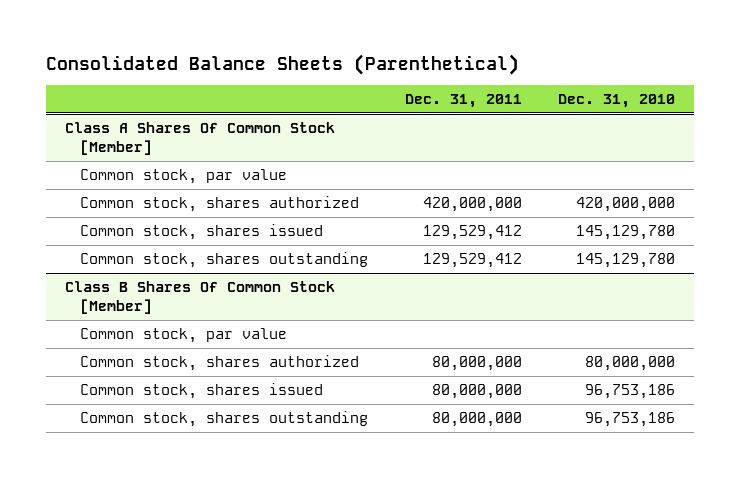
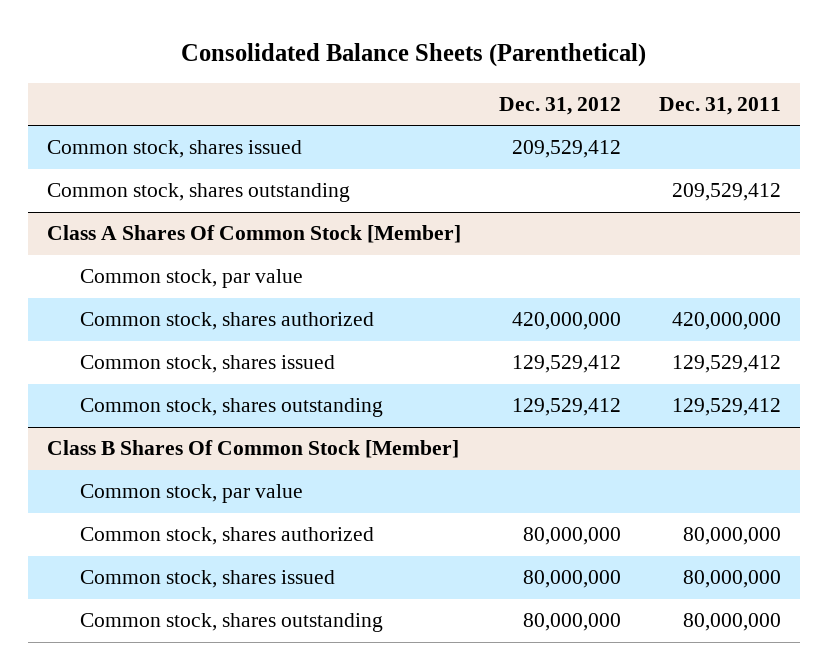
- | Dec. 31, 2011 | Dec. 31, 2010
+ | Dec. 31, 2012 | Dec. 31, 2011
+ Common stock, shares issued | 209,529,412 |
+ Common stock, shares outstanding | | 209,529,412

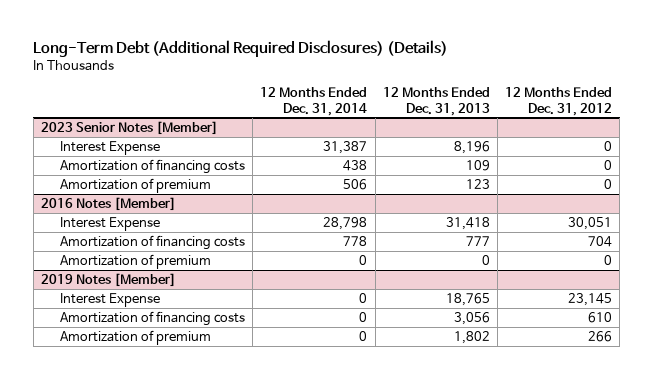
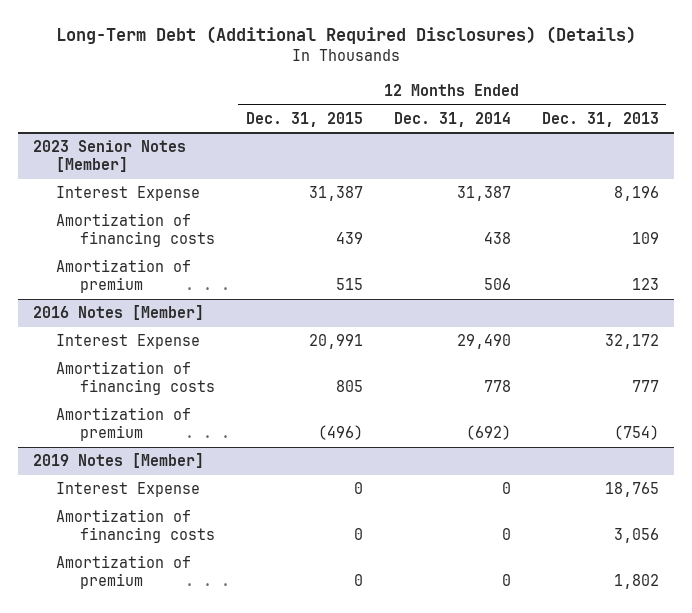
- | 12 Months Ended Dec. 31, 2014 | 12 Months Ended Dec. 31, 2013 | 12 Months Ended Dec. 31, 2012
+ | 12 Months Ended Dec. 31, 2015 | 12 Months Ended Dec. 31, 2014 | 12 Months Ended Dec. 31, 2013
@ 2016 Notes [Member]
- Interest Expense | 28,798 | 31,418 | 30,051
+ Interest Expense | 20,991 | 29,490 | 32,172
- Amortization of premium | 0 | 0 | 0
+ Amortization of premium | (496) | (692) | (754)

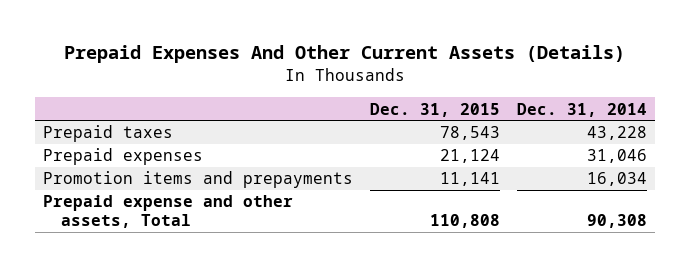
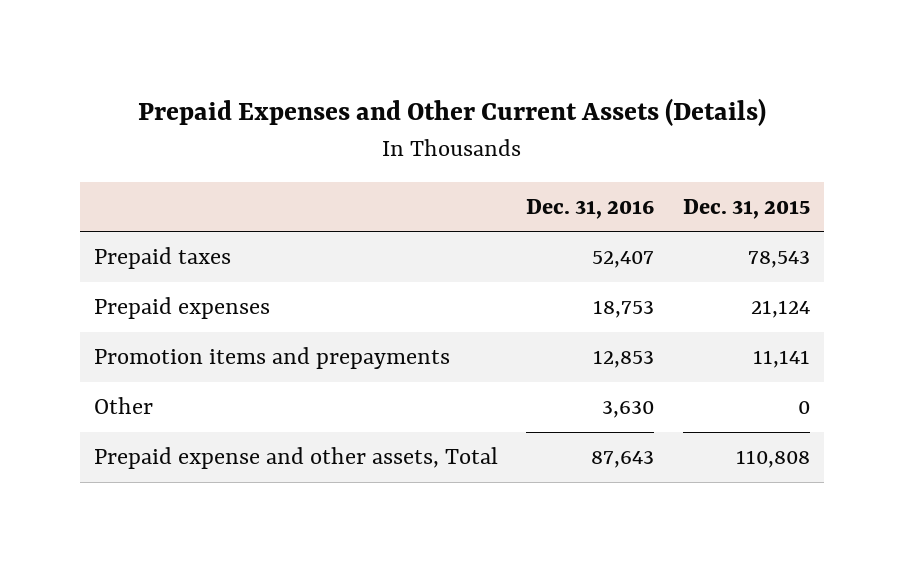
- Prepaid Expenses And Other Current Assets (Details)
+ Prepaid Expenses and Other Current Assets (Details)
- | Dec. 31, 2015 | Dec. 31, 2014
+ | Dec. 31, 2016 | Dec. 31, 2015
+ Other | 3,630 | 0

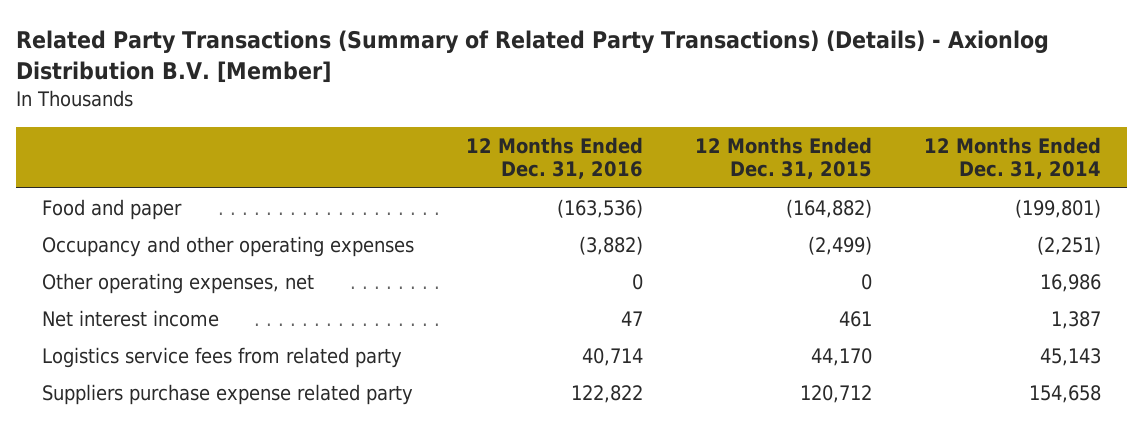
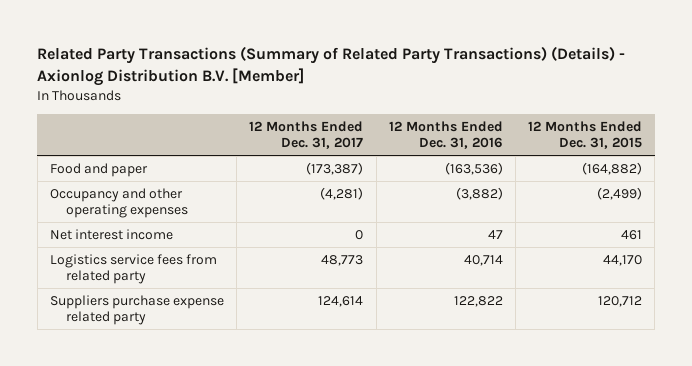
- | 12 Months Ended Dec. 31, 2016 | 12 Months Ended Dec. 31, 2015 | 12 Months Ended Dec. 31, 2014
+ | 12 Months Ended Dec. 31, 2017 | 12 Months Ended Dec. 31, 2016 | 12 Months Ended Dec. 31, 2015
- Other operating expenses, net | 0 | 0 | 16,986

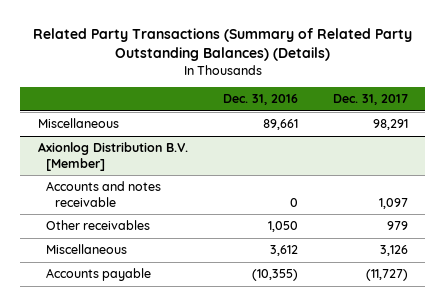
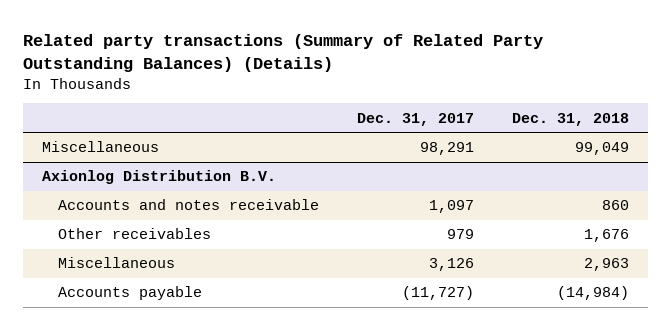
- Related Party Transactions (Summary of Related Party Outstanding Balances) (Details)
+ Related party transactions (Summary of Related Party Outstanding Balances) (Details)
- | Dec. 31, 2016 | Dec. 31, 2017
+ | Dec. 31, 2017 | Dec. 31, 2018
- Axionlog Distribution B.V. [Member]
+ Axionlog Distribution B.V.

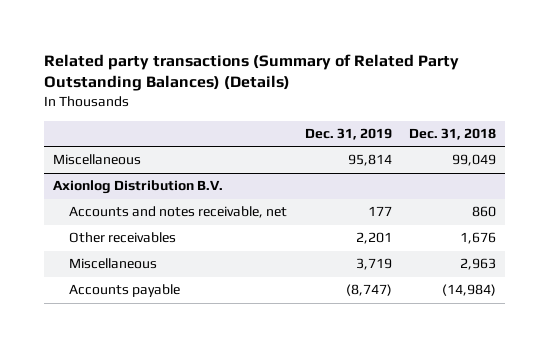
- | Dec. 31, 2017 | Dec. 31, 2018
+ | Dec. 31, 2019 | Dec. 31, 2018
@ Axionlog Distribution B.V.
- Accounts and notes receivable | 1,097 | 860
+ Accounts and notes receivable, net | 177 | 860

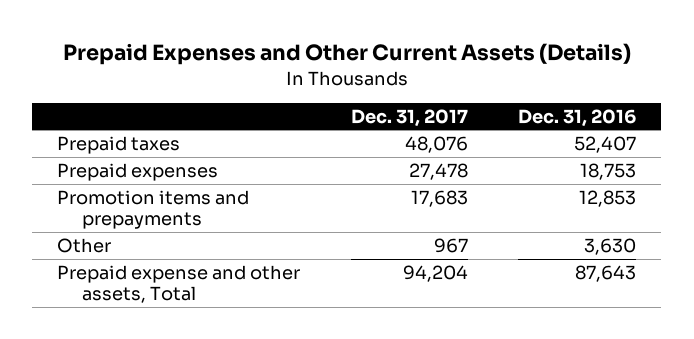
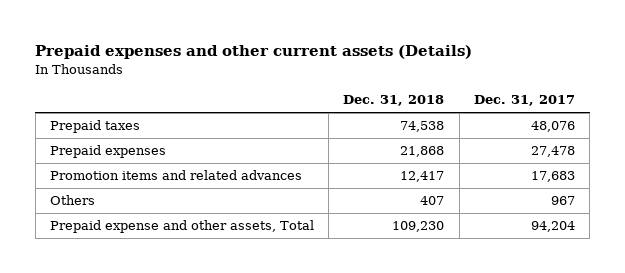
- Prepaid Expenses and Other Current Assets (Details)
+ Prepaid expenses and other current assets (Details)
- | Dec. 31, 2017 | Dec. 31, 2016
+ | Dec. 31, 2018 | Dec. 31, 2017
- Promotion items and prepayments | 17,683 | 12,853
- Other | 967 | 3,630
+ Promotion items and related advances | 12,417 | 17,683
+ Others | 407 | 967

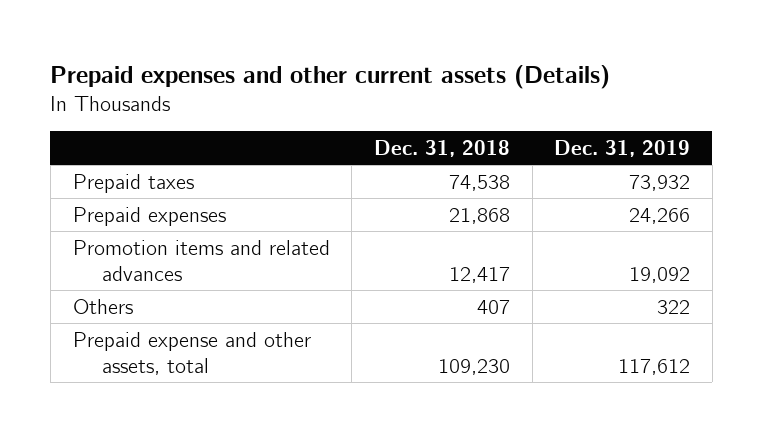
- | Dec. 31, 2018 | Dec. 31, 2017
+ | Dec. 31, 2018 | Dec. 31, 2019
- Prepaid expense and other assets, Total | 109,230 | 94,204
+ Prepaid expense and other assets, total | 109,230 | 117,612

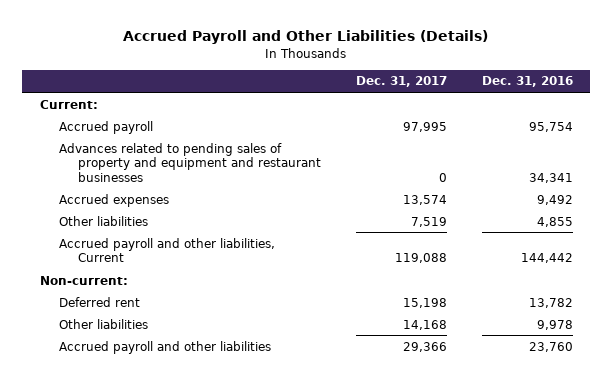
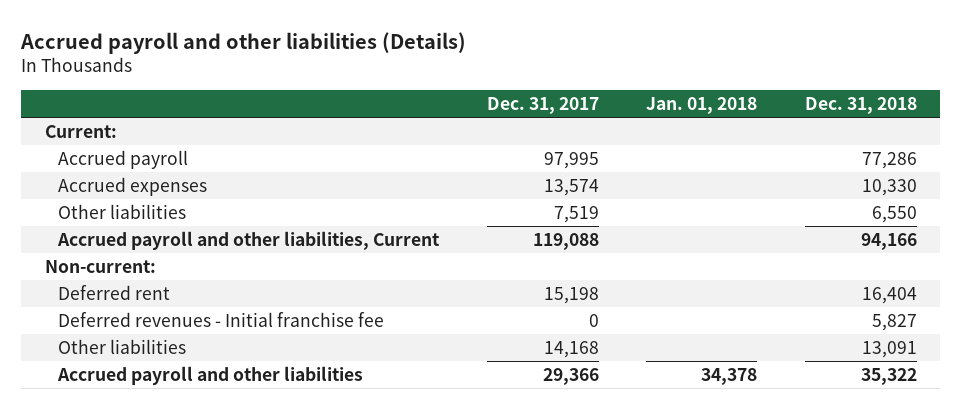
- Accrued Payroll and Other Liabilities (Details)
+ Accrued payroll and other liabilities (Details)
- | Dec. 31, 2017 | Dec. 31, 2016
+ | Dec. 31, 2017 | Jan. 01, 2018 | Dec. 31, 2018
- Advances related to pending sales of property and equipment and restaurant businesses | 0 | 34,341
+ Deferred revenues - Initial franchise fee | 0 | | 5,827

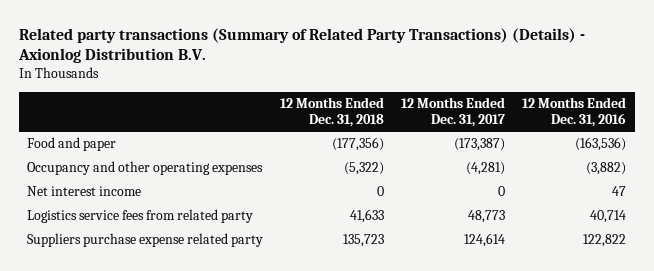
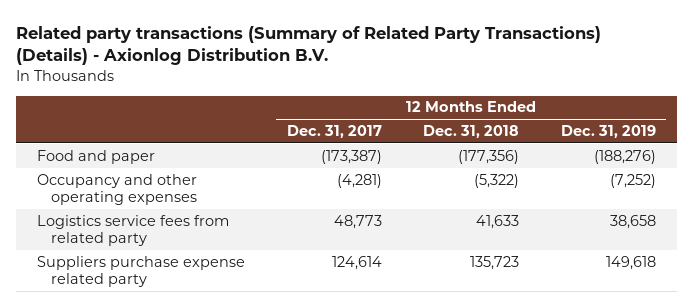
- | 12 Months Ended Dec. 31, 2018 | 12 Months Ended Dec. 31, 2017 | 12 Months Ended Dec. 31, 2016
+ | 12 Months Ended Dec. 31, 2017 | 12 Months Ended Dec. 31, 2018 | 12 Months Ended Dec. 31, 2019
- Net interest income | 0 | 0 | 47

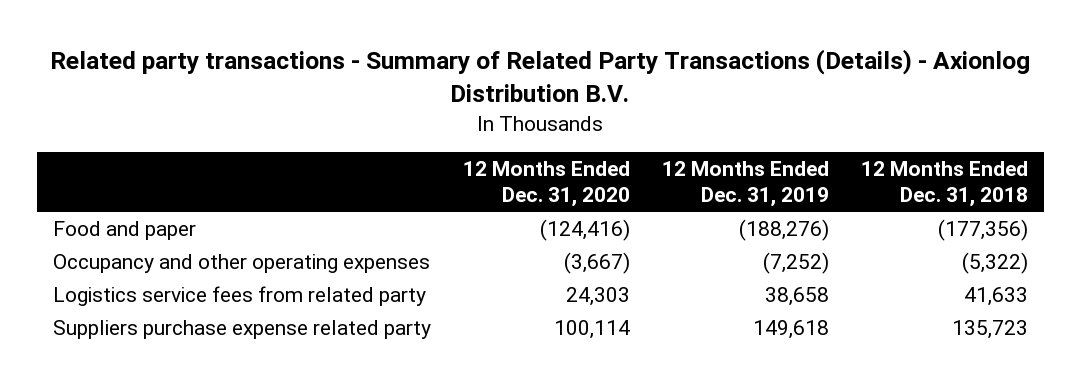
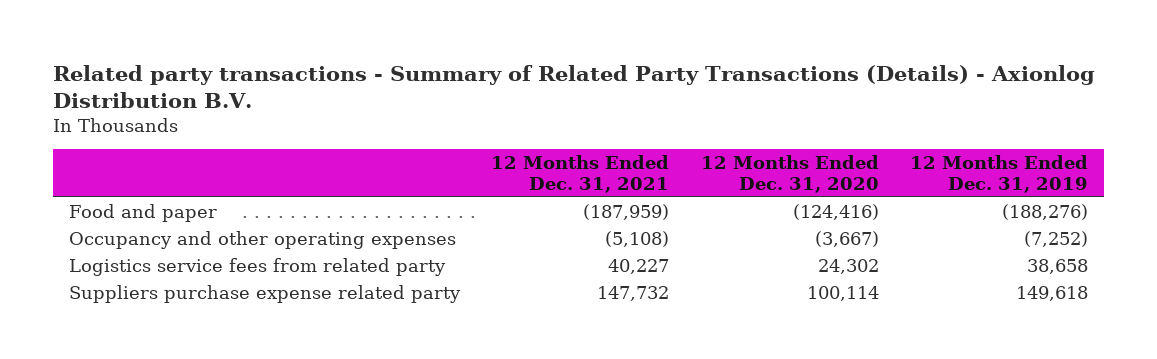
- | 12 Months Ended Dec. 31, 2020 | 12 Months Ended Dec. 31, 2019 | 12 Months Ended Dec. 31, 2018
+ | 12 Months Ended Dec. 31, 2021 | 12 Months Ended Dec. 31, 2020 | 12 Months Ended Dec. 31, 2019
- Logistics service fees from related party | 24,303 | 38,658 | 41,633
+ Logistics service fees from related party | 40,227 | 24,302 | 38,658

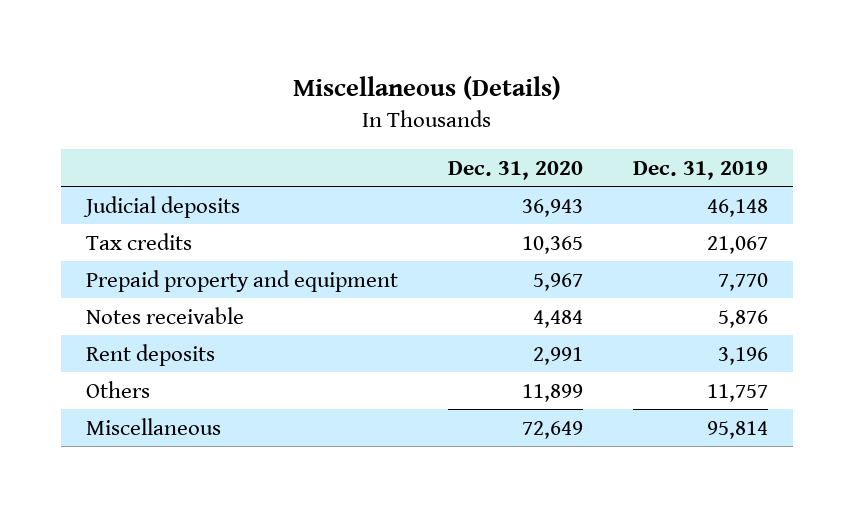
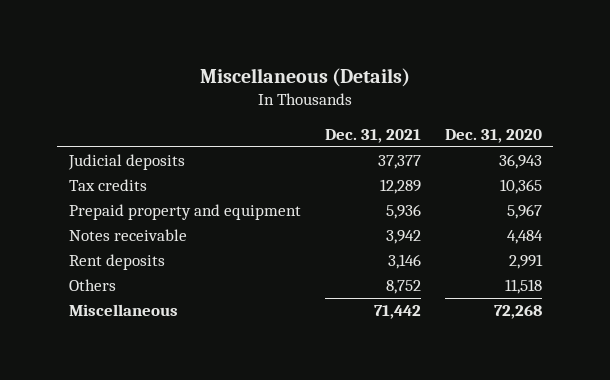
- | Dec. 31, 2020 | Dec. 31, 2019
+ | Dec. 31, 2021 | Dec. 31, 2020
- Others | 11,899 | 11,757
- Miscellaneous | 72,649 | 95,814
+ Others | 8,752 | 11,518
+ Miscellaneous | 71,442 | 72,268

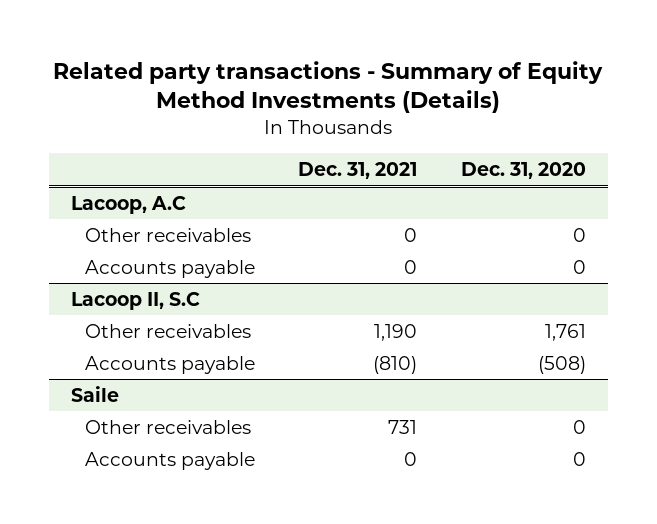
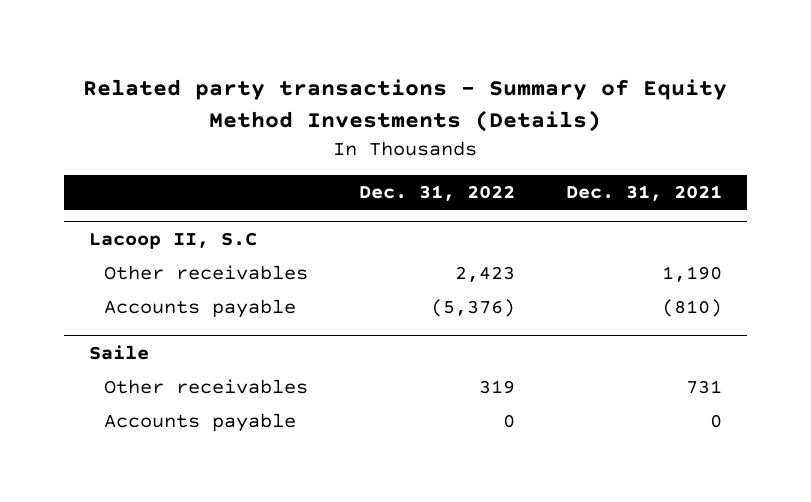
- | Dec. 31, 2021 | Dec. 31, 2020
+ | Dec. 31, 2022 | Dec. 31, 2021
- Lacoop, A.C
- Other receivables | 0 | 0
- Accounts payable | 0 | 0

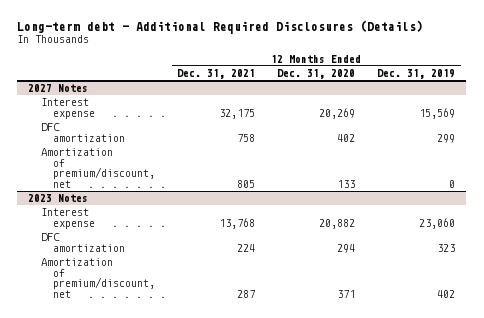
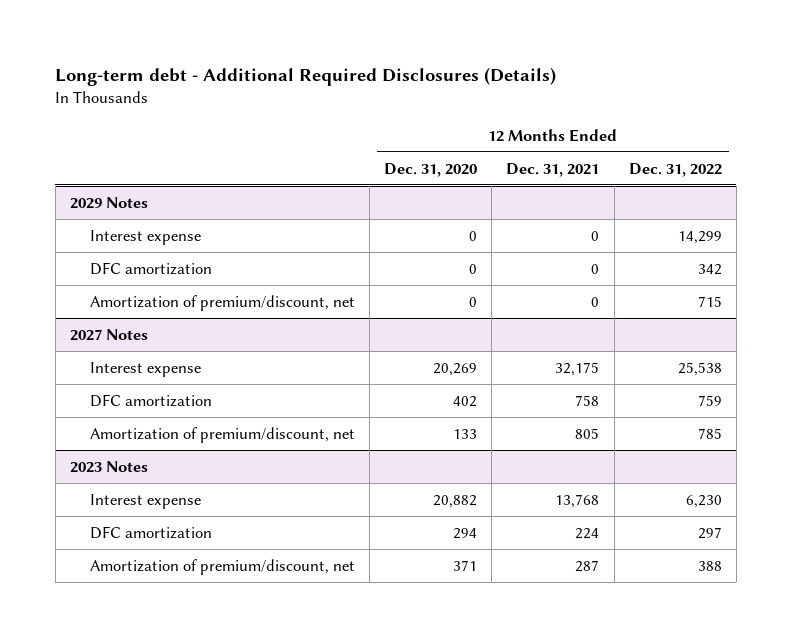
- | 12 Months Ended Dec. 31, 2021 | 12 Months Ended Dec. 31, 2020 | 12 Months Ended Dec. 31, 2019
+ | 12 Months Ended Dec. 31, 2020 | 12 Months Ended Dec. 31, 2021 | 12 Months Ended Dec. 31, 2022
+ 2029 Notes
+ Interest expense | 0 | 0 | 14,299
+ DFC amortization | 0 | 0 | 342
+ Amortization of premium/discount, net | 0 | 0 | 715

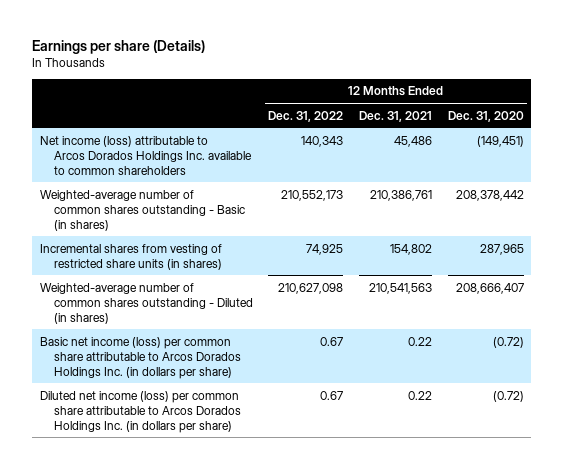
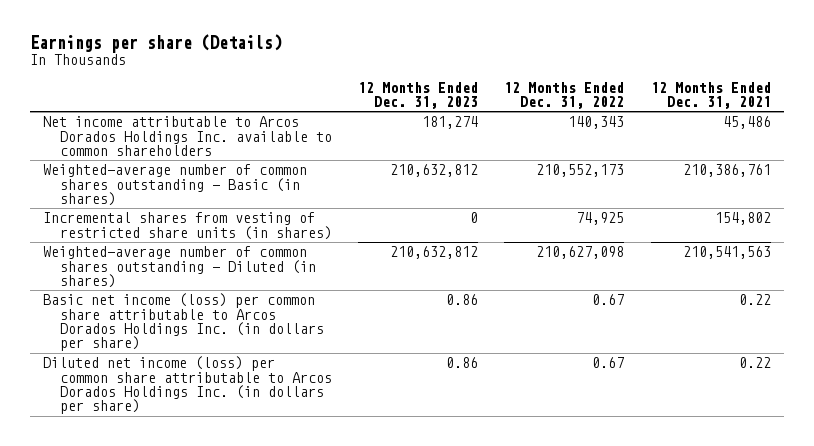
- | 12 Months Ended Dec. 31, 2022 | 12 Months Ended Dec. 31, 2021 | 12 Months Ended Dec. 31, 2020
+ | 12 Months Ended Dec. 31, 2023 | 12 Months Ended Dec. 31, 2022 | 12 Months Ended Dec. 31, 2021
- Net income (loss) attributable to Arcos Dorados Holdings Inc. available to common shareholders | 140,343 | 45,486 | (149,451)
+ Net income attributable to Arcos Dorados Holdings Inc. available to common shareholders | 181,274 | 140,343 | 45,486

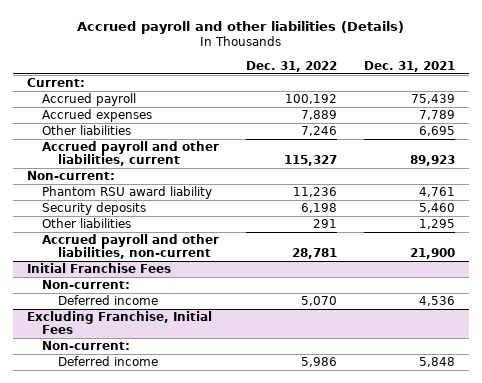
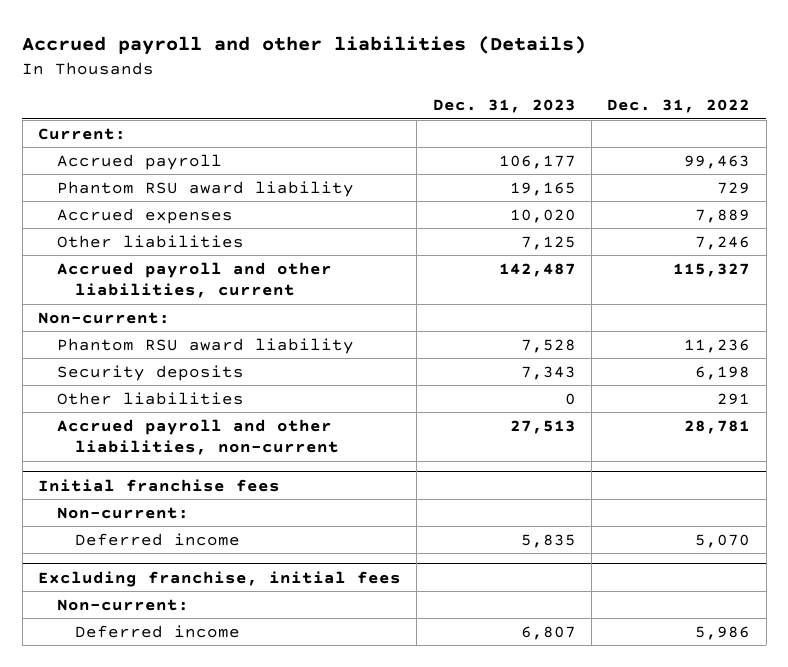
- | Dec. 31, 2022 | Dec. 31, 2021
+ | Dec. 31, 2023 | Dec. 31, 2022
- Accrued payroll | 100,192 | 75,439
+ Accrued payroll | 106,177 | 99,463
+ Phantom RSU award liability | 19,165 | 729
- Initial Franchise Fees
+ Initial franchise fees
- Excluding Franchise, Initial Fees
+ Excluding franchise, initial fees

